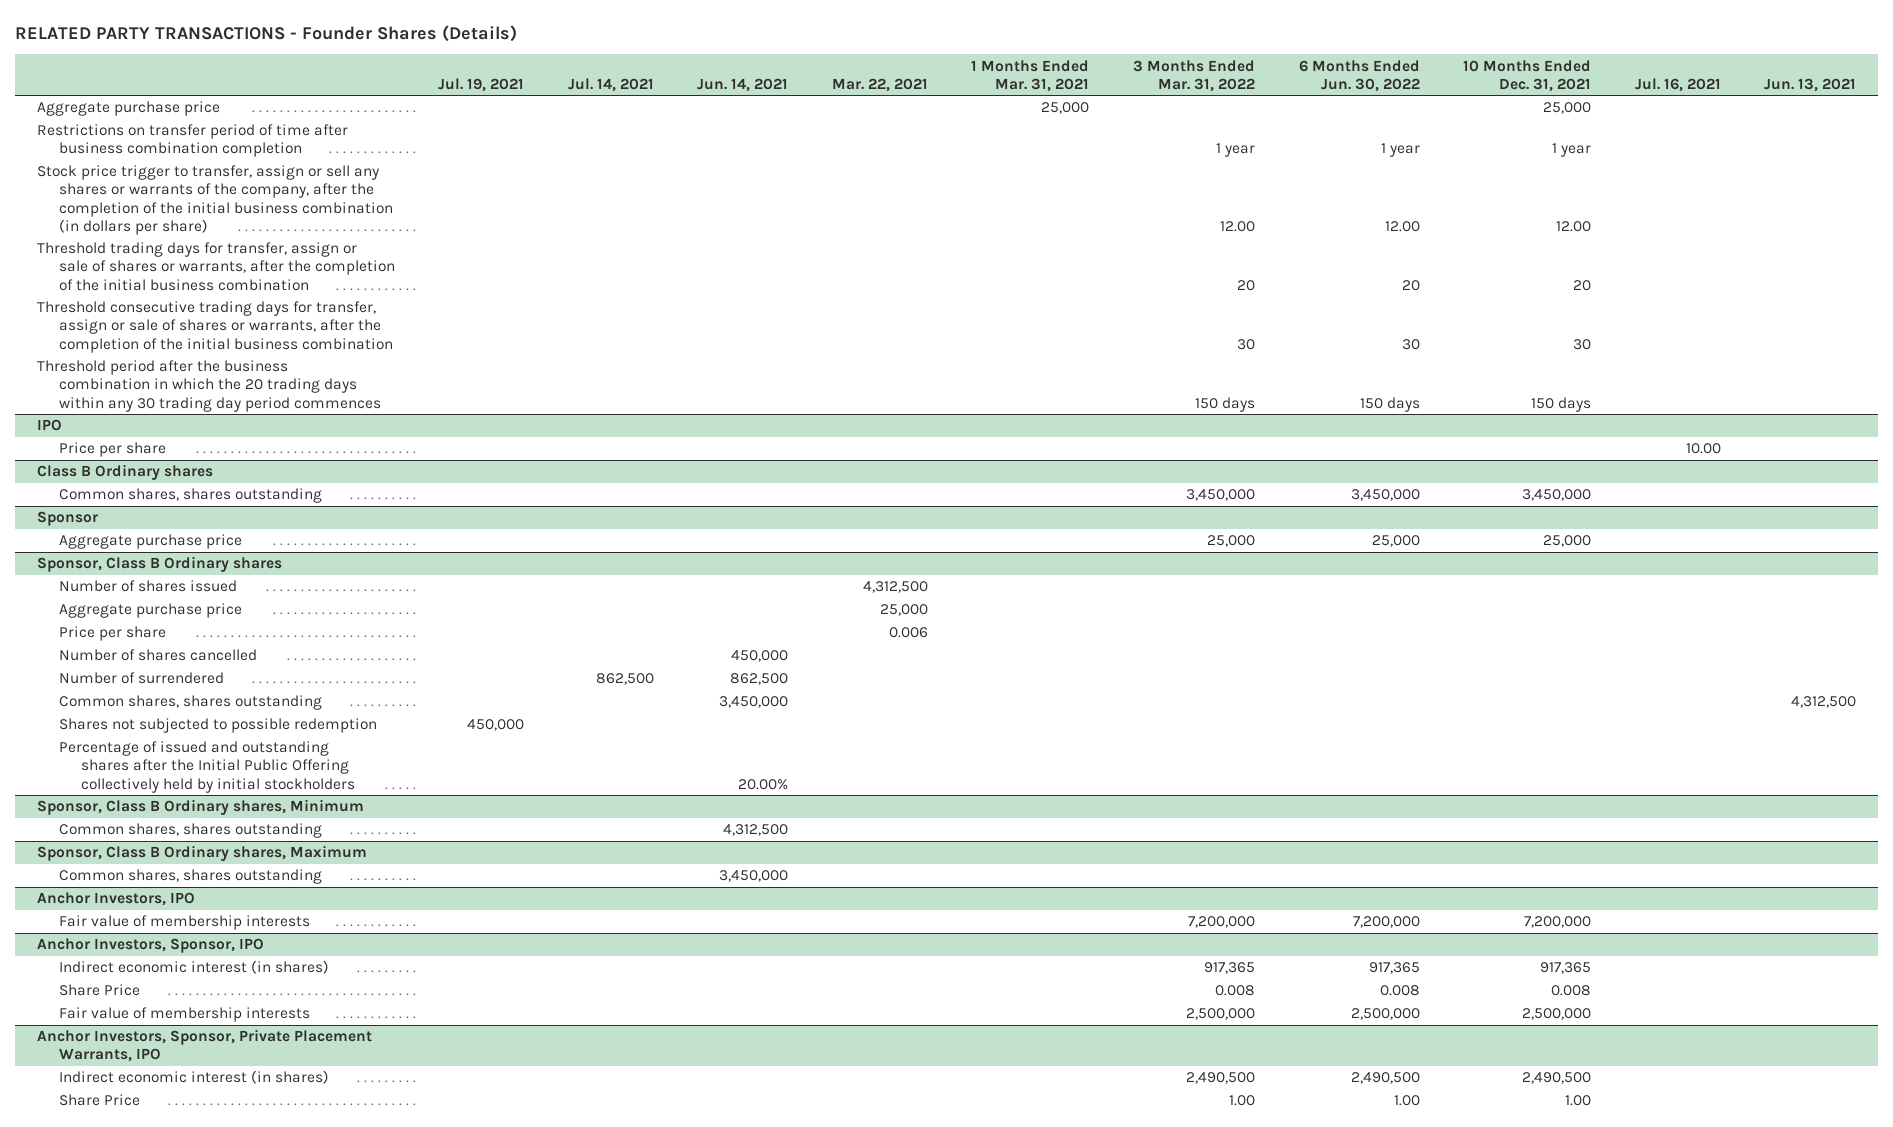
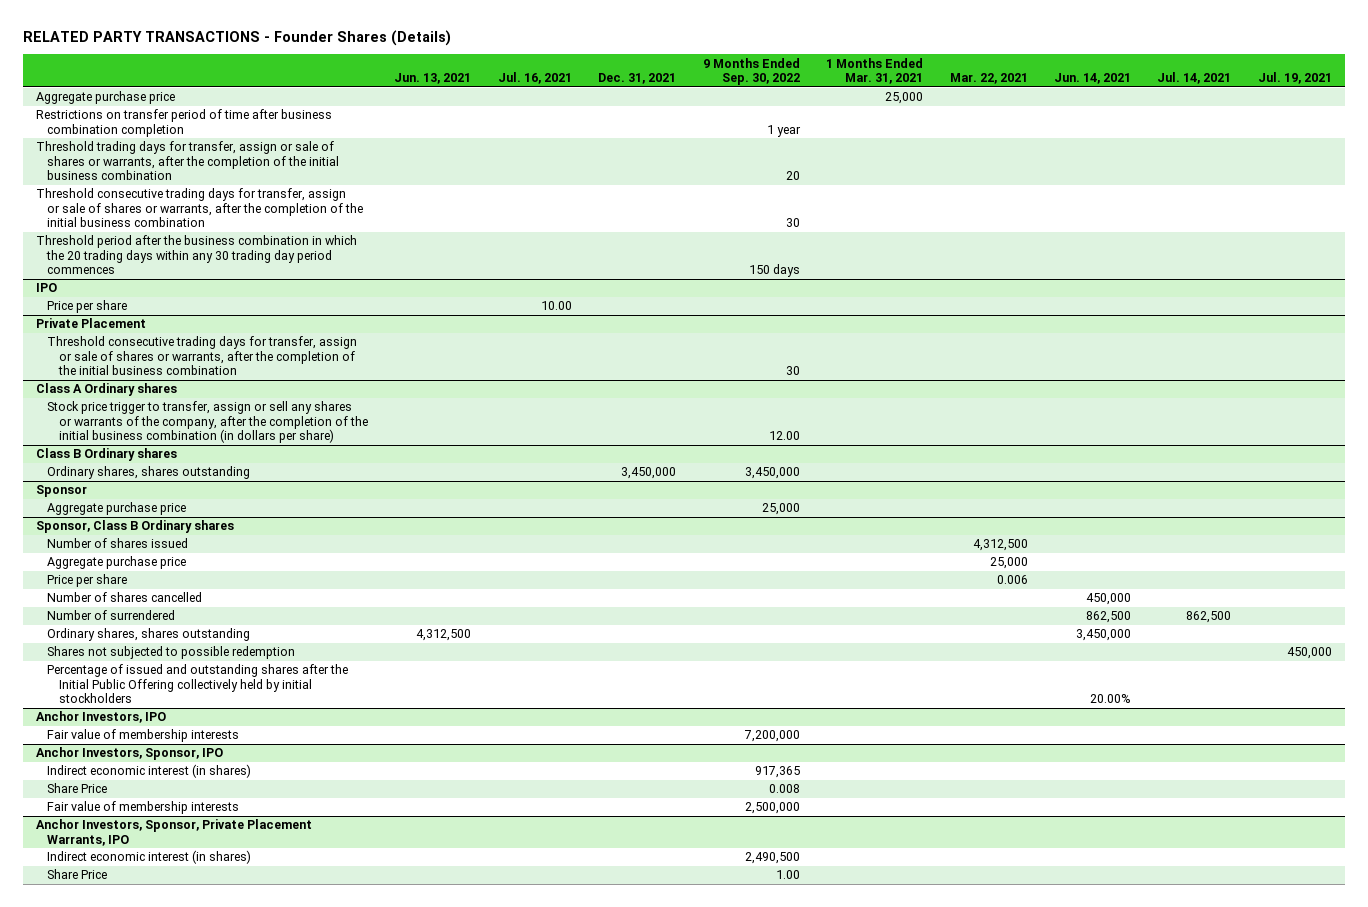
- | Jul. 19, 2021 | Jul. 14, 2021 | Jun. 14, 2021 | Mar. 22, 2021 | 1 Months Ended Mar. 31, 2021 | 3 Months Ended Mar. 31, 2022 | 6 Months Ended Jun. 30, 2022 | 10 Months Ended Dec. 31, 2021 | Jul. 16, 2021 | Jun. 13, 2021
+ | Jun. 13, 2021 | Jul. 16, 2021 | Dec. 31, 2021 | 9 Months Ended Sep. 30, 2022 | 1 Months Ended Mar. 31, 2021 | Mar. 22, 2021 | Jun. 14, 2021 | Jul. 14, 2021 | Jul. 19, 2021
- Stock price trigger to transfer, assign or sell any shares or warrants of the company, after the completion of the initial business combination (in dollars per share) | | | | | | 12.00 | 12.00 | 12.00 | |
+ Private Placement
+ Threshold consecutive trading days for transfer, assign or sale of shares or warrants, after the completion of the initial business combination | | | | 30 | | | | |
+ Class A Ordinary shares
+ Stock price trigger to transfer, assign or sell any shares or warrants of the company, after the completion of the initial business combination (in dollars per share) | | | | 12.00 | | | | |
@ Class B Ordinary shares
- Common shares, shares outstanding | | | | | | 3,450,000 | 3,450,000 | 3,450,000 | |
+ Ordinary shares, shares outstanding | | | 3,450,000 | 3,450,000 | | | | |
@ Sponsor, Class B Ordinary shares
- Common shares, shares outstanding | | | 3,450,000 | | | | | | | 4,312,500
+ Ordinary shares, shares outstanding | 4,312,500 | | | | | | 3,450,000 | |
- Sponsor, Class B Ordinary shares, Minimum
- Common shares, shares outstanding | | | 4,312,500 | | | | | | |
- Sponsor, Class B Ordinary shares, Maximum
- Common shares, shares outstanding | | | 3,450,000 | | | | | | |

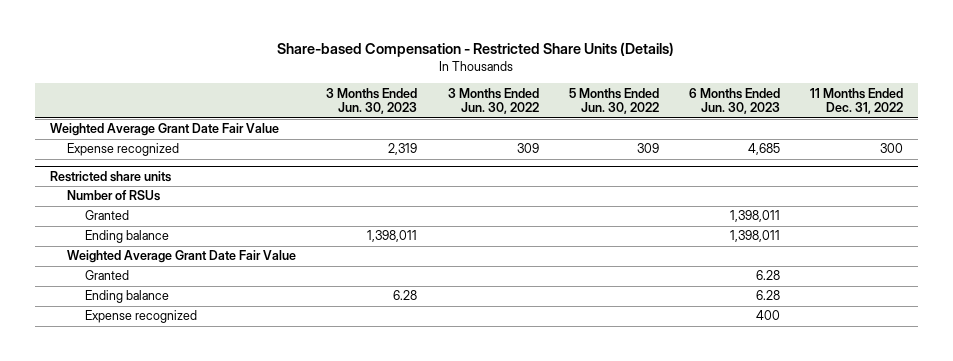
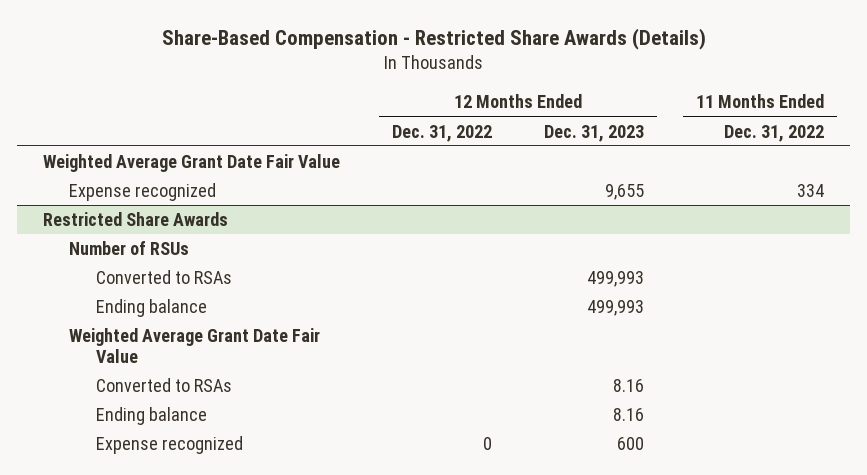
- Share-based Compensation - Restricted Share Units (Details)
+ Share-Based Compensation - Restricted Share Awards (Details)
- | 3 Months Ended Jun. 30, 2023 | 3 Months Ended Jun. 30, 2022 | 5 Months Ended Jun. 30, 2022 | 6 Months Ended Jun. 30, 2023 | 11 Months Ended Dec. 31, 2022
+ | 12 Months Ended Dec. 31, 2022 | 12 Months Ended Dec. 31, 2023 | 11 Months Ended Dec. 31, 2022
- Expense recognized | 2,319 | 309 | 309 | 4,685 | 300
- Restricted share units
+ Expense recognized | | 9,655 | 334
+ Restricted Share Awards
- Granted | | | | 1,398,011 |
+ Converted to RSAs | | 499,993 |
- Granted | | | | 6.28 |
+ Converted to RSAs | | 8.16 |

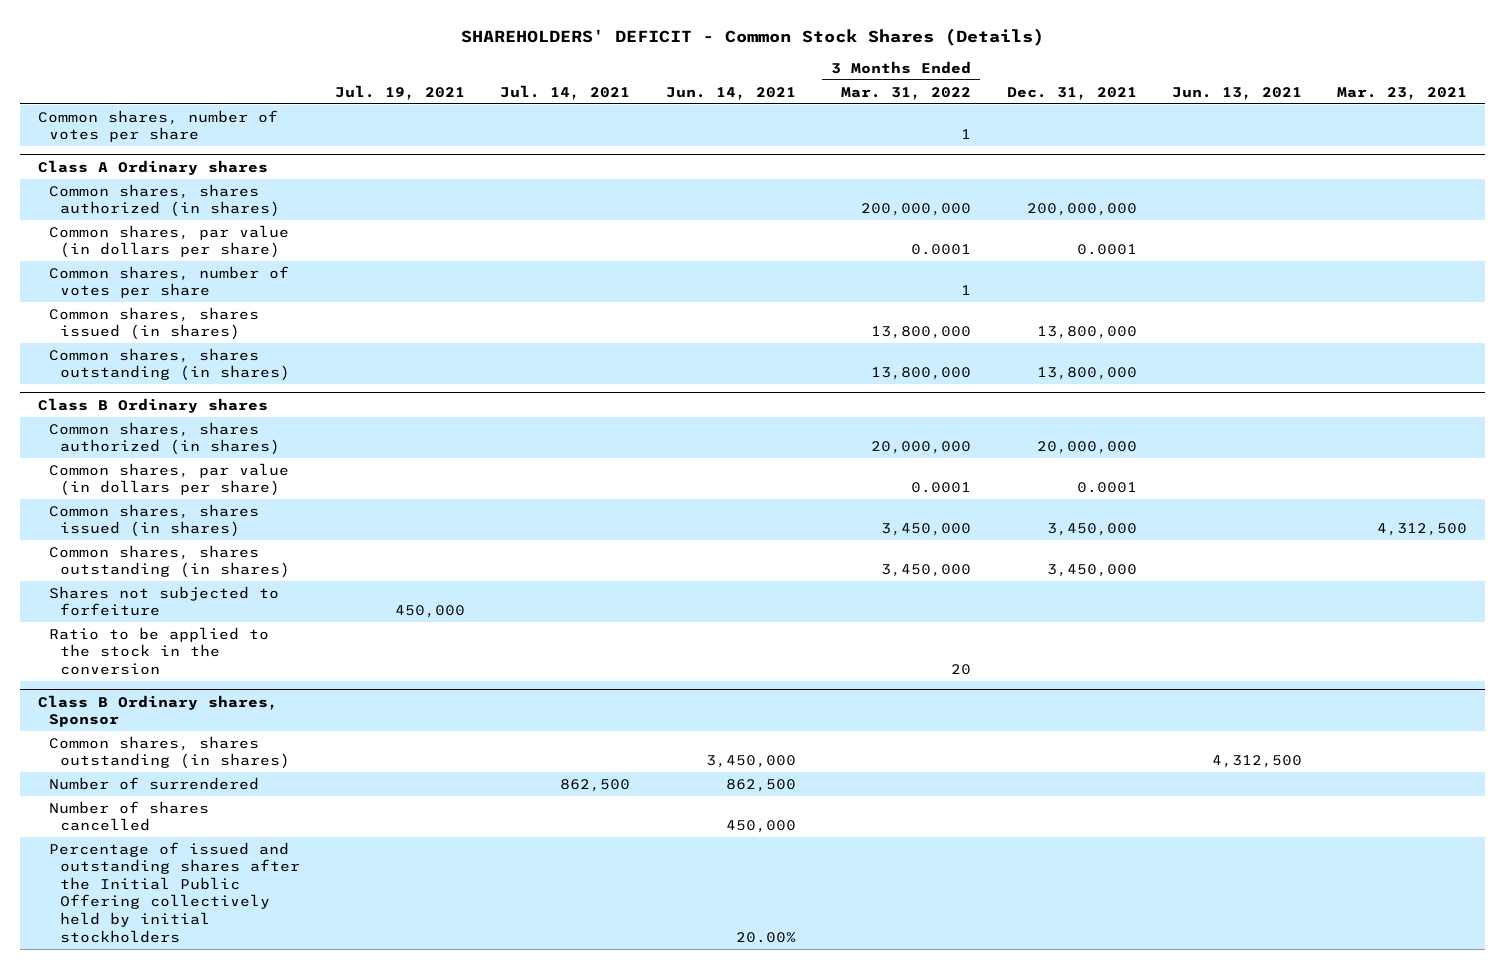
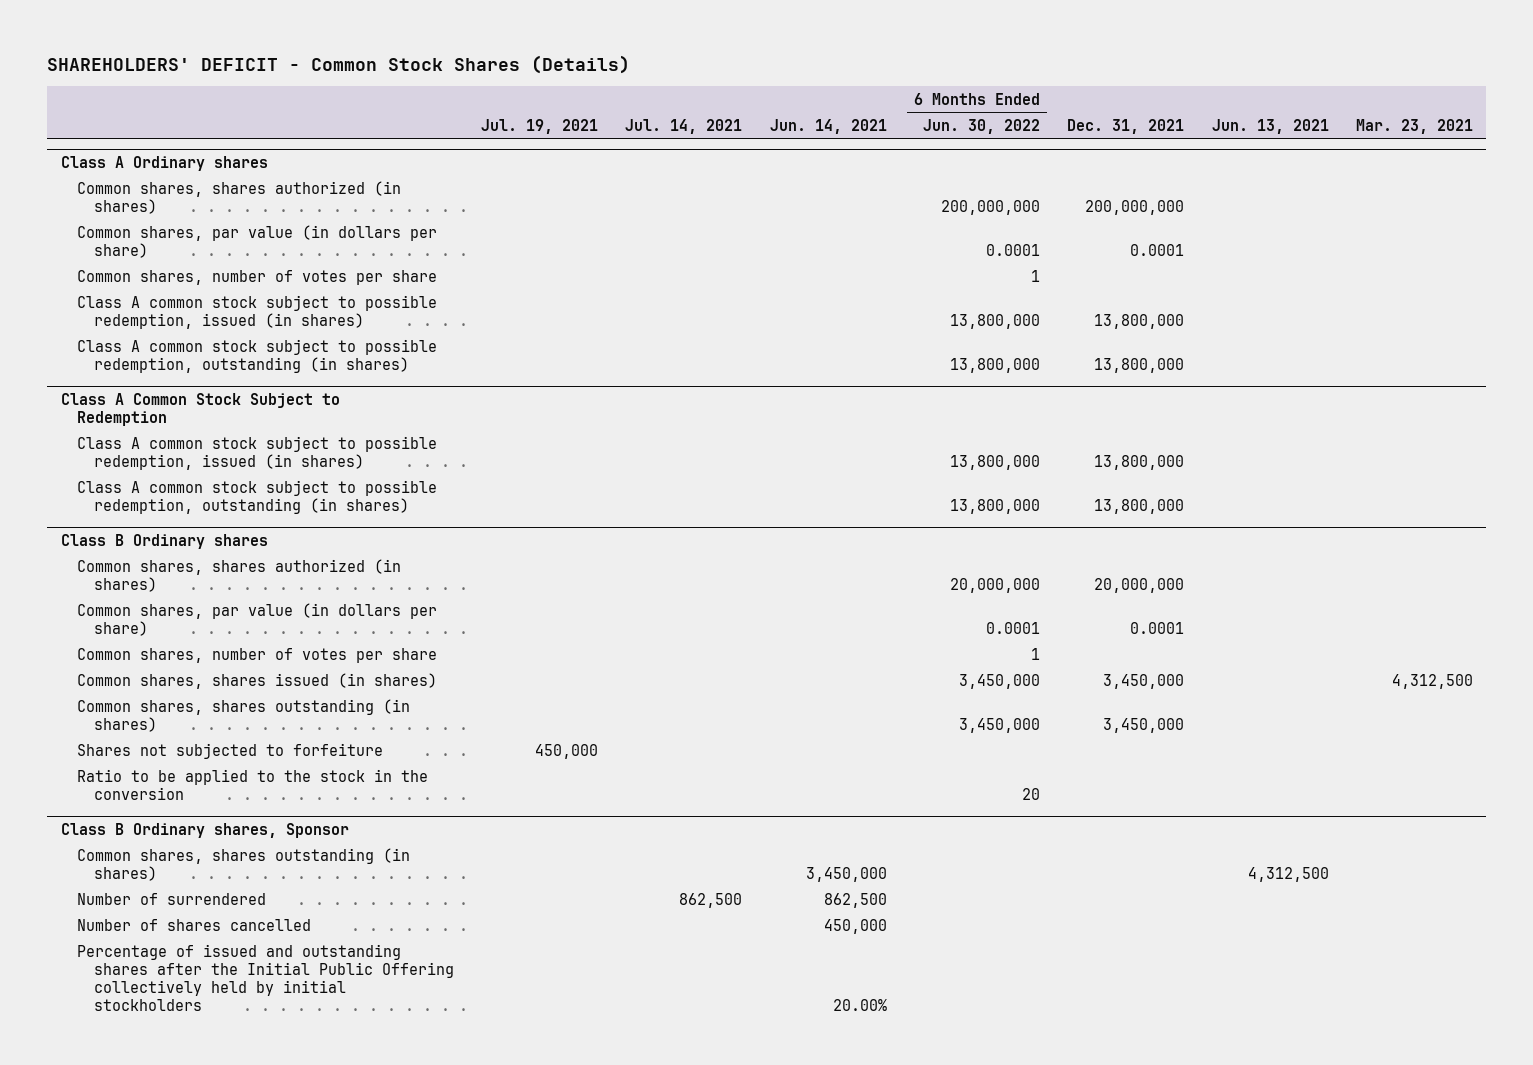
- | Jul. 19, 2021 | Jul. 14, 2021 | Jun. 14, 2021 | 3 Months Ended Mar. 31, 2022 | Dec. 31, 2021 | Jun. 13, 2021 | Mar. 23, 2021
+ | Jul. 19, 2021 | Jul. 14, 2021 | Jun. 14, 2021 | 6 Months Ended Jun. 30, 2022 | Dec. 31, 2021 | Jun. 13, 2021 | Mar. 23, 2021
- Common shares, number of votes per share | | | | 1 | | |
@ Class A Ordinary shares
- Common shares, shares issued (in shares) | | | | 13,800,000 | 13,800,000 | |
- Common shares, shares outstanding (in shares) | | | | 13,800,000 | 13,800,000 | |
+ Class A common stock subject to possible redemption, issued (in shares) | | | | 13,800,000 | 13,800,000 | |
+ Class A common stock subject to possible redemption, outstanding (in shares) | | | | 13,800,000 | 13,800,000 | |
+ Class A Common Stock Subject to Redemption
+ Class A common stock subject to possible redemption, issued (in shares) | | | | 13,800,000 | 13,800,000 | |
+ Class A common stock subject to possible redemption, outstanding (in shares) | | | | 13,800,000 | 13,800,000 | |
@ Class B Ordinary shares
+ Common shares, number of votes per share | | | | 1 | | |

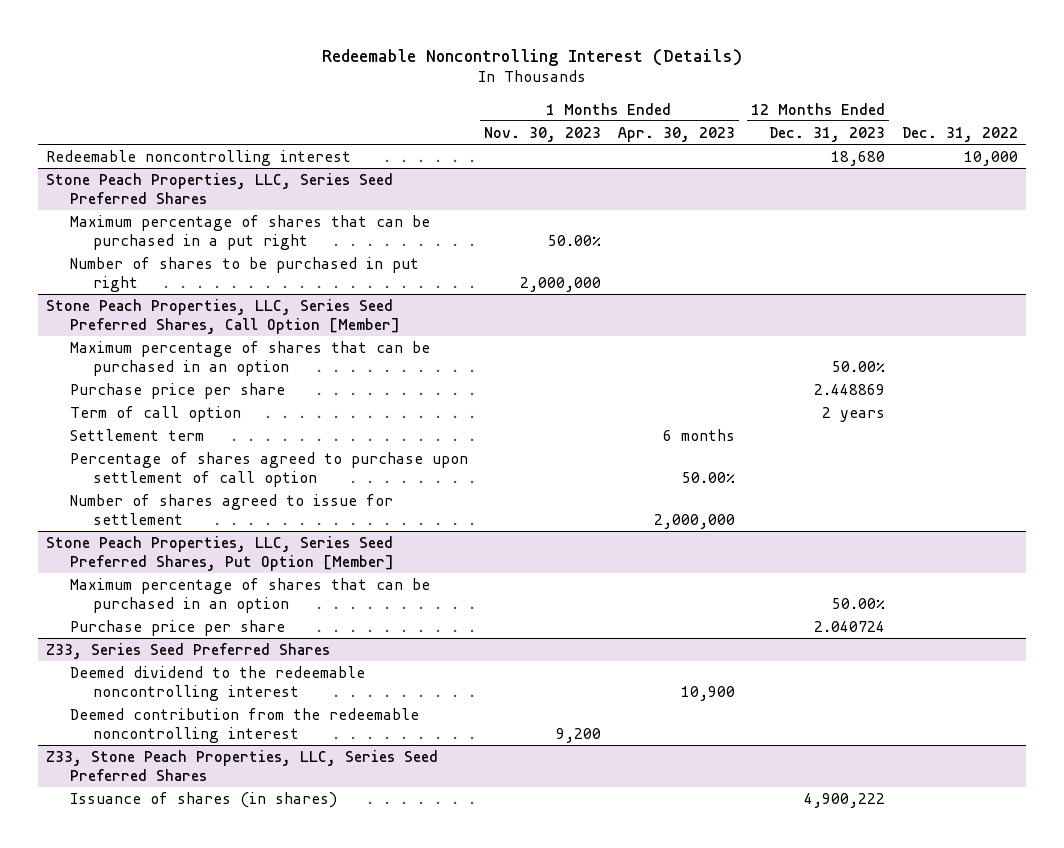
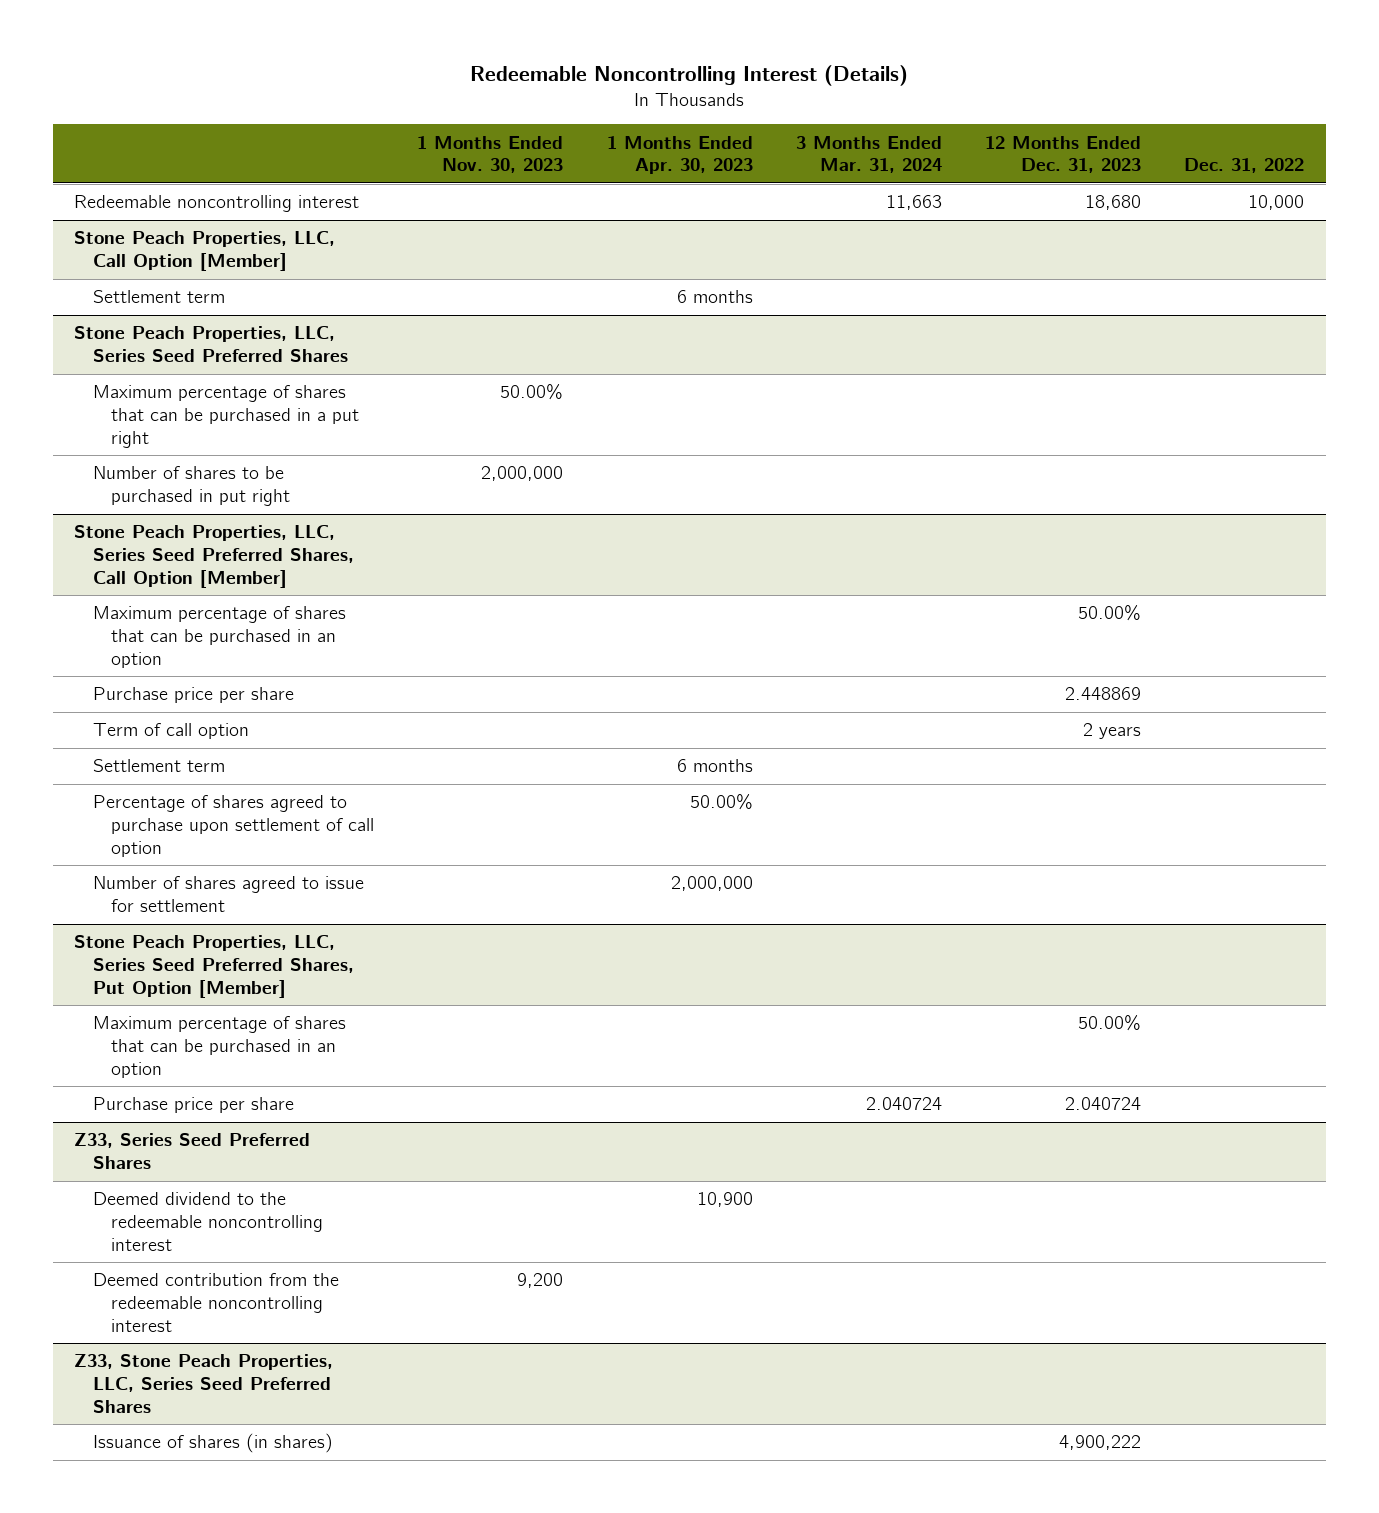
- | 1 Months Ended Nov. 30, 2023 | 1 Months Ended Apr. 30, 2023 | 12 Months Ended Dec. 31, 2023 | Dec. 31, 2022
+ | 1 Months Ended Nov. 30, 2023 | 1 Months Ended Apr. 30, 2023 | 3 Months Ended Mar. 31, 2024 | 12 Months Ended Dec. 31, 2023 | Dec. 31, 2022
+ Stone Peach Properties, LLC, Call Option [Member]
+ Settlement term | | 6 months | | |

